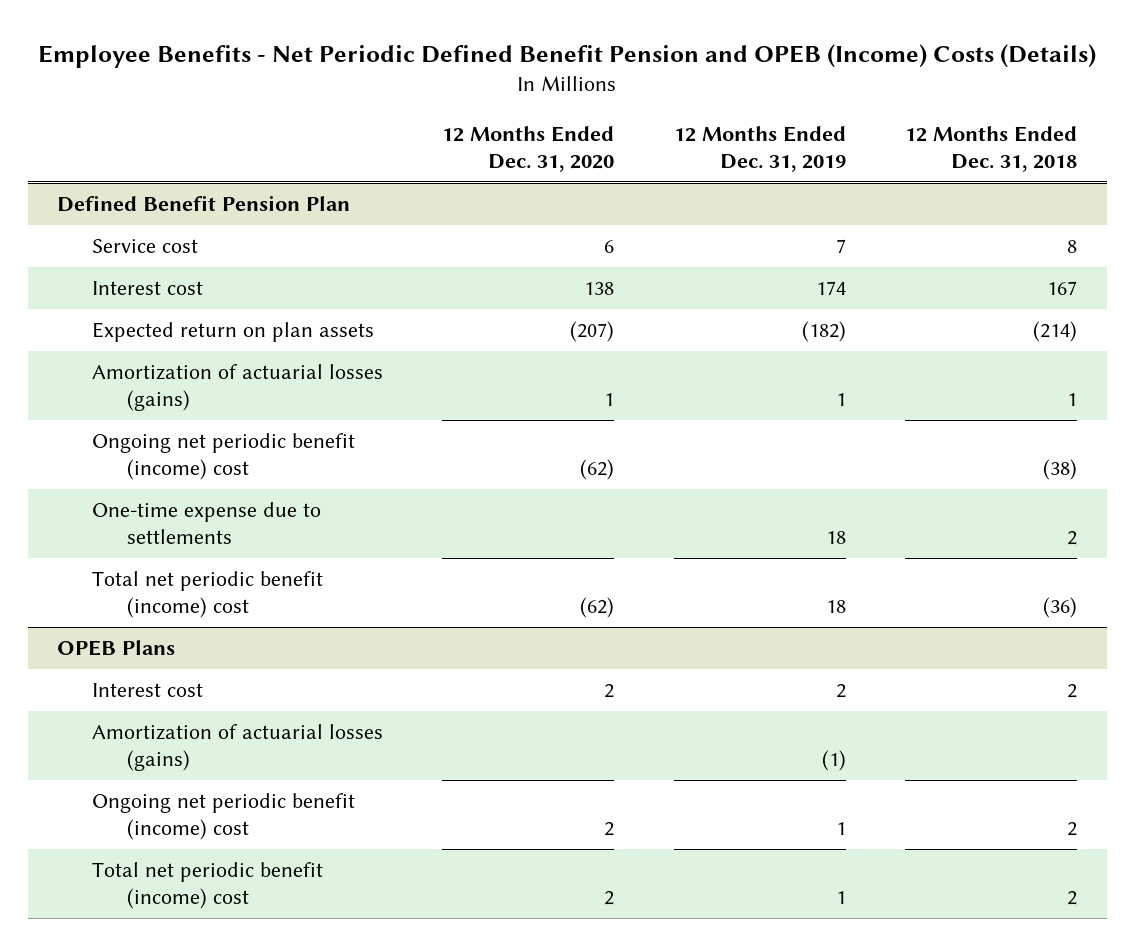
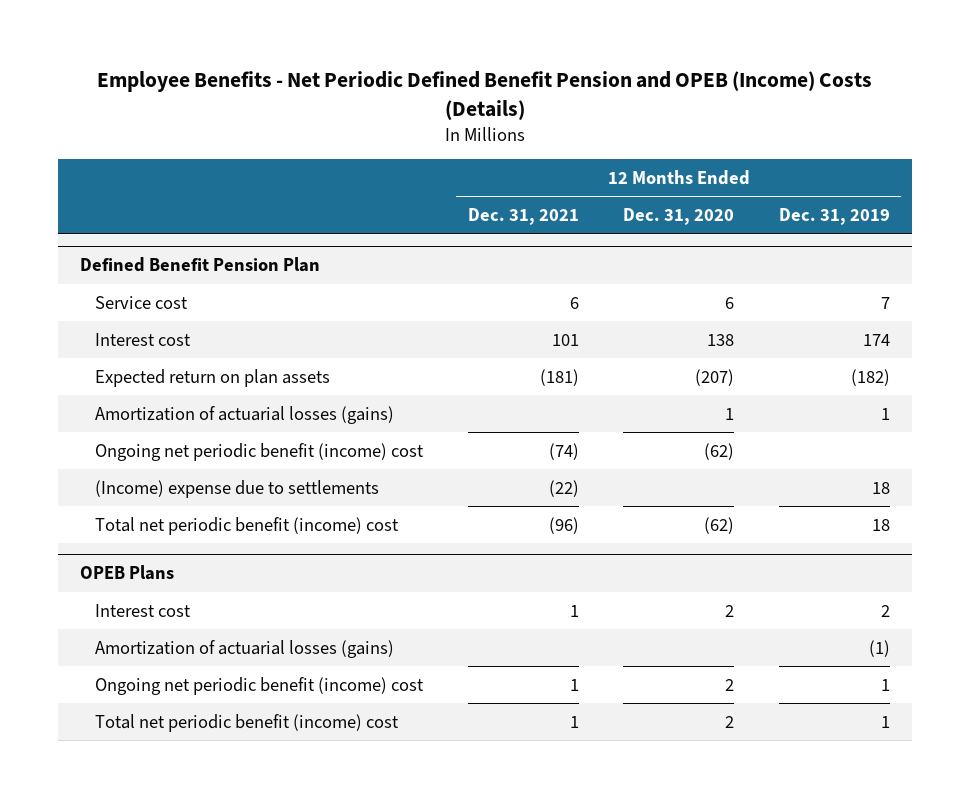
- | 12 Months Ended Dec. 31, 2020 | 12 Months Ended Dec. 31, 2019 | 12 Months Ended Dec. 31, 2018
+ | 12 Months Ended Dec. 31, 2021 | 12 Months Ended Dec. 31, 2020 | 12 Months Ended Dec. 31, 2019
@ Defined Benefit Pension Plan
- One-time expense due to settlements | | 18 | 2
+ (Income) expense due to settlements | (22) | | 18

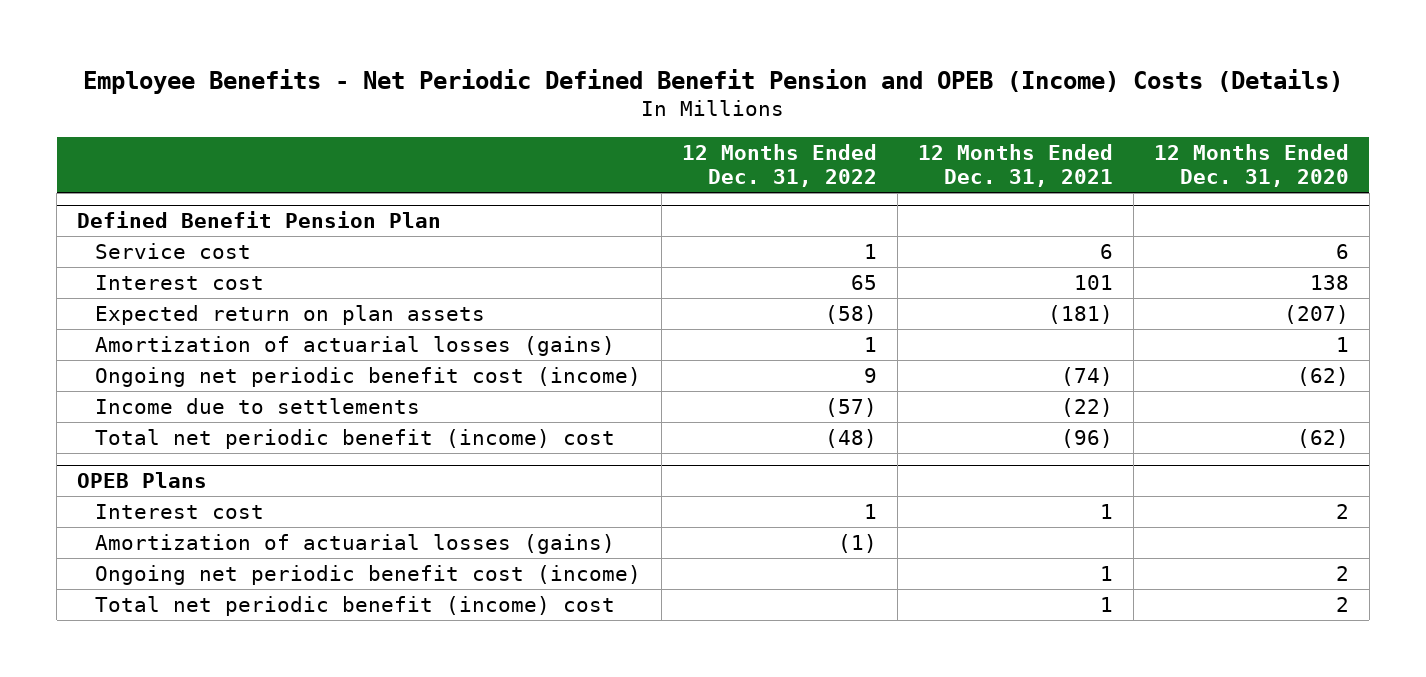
- | 12 Months Ended Dec. 31, 2021 | 12 Months Ended Dec. 31, 2020 | 12 Months Ended Dec. 31, 2019
+ | 12 Months Ended Dec. 31, 2022 | 12 Months Ended Dec. 31, 2021 | 12 Months Ended Dec. 31, 2020
@ Defined Benefit Pension Plan
- Ongoing net periodic benefit (income) cost | (74) | (62) |
- (Income) expense due to settlements | (22) | | 18
+ Ongoing net periodic benefit cost (income) | 9 | (74) | (62)
+ Income due to settlements | (57) | (22) |
@ OPEB Plans
- Ongoing net periodic benefit (income) cost | 1 | 2 | 1
+ Ongoing net periodic benefit cost (income) | | 1 | 2

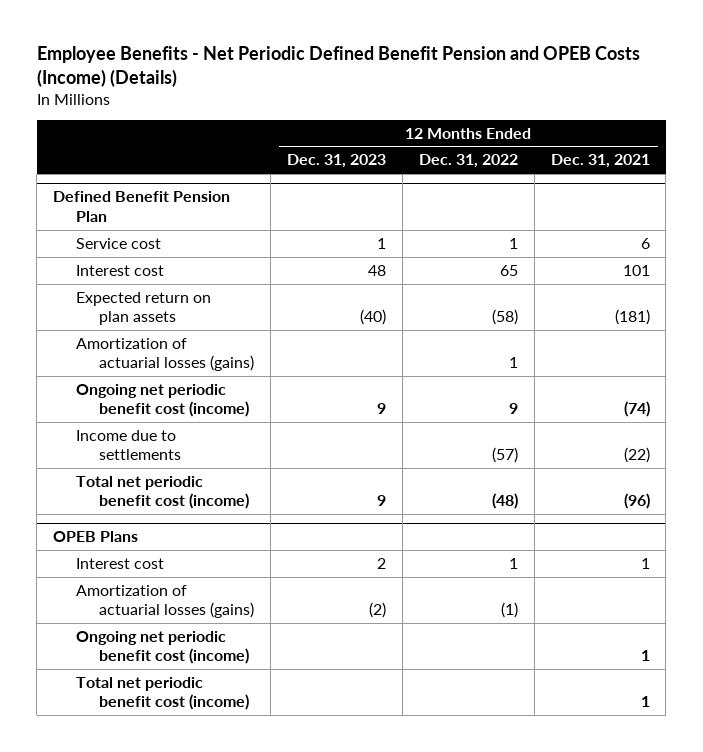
- Employee Benefits - Net Periodic Defined Benefit Pension and OPEB (Income) Costs (Details)
+ Employee Benefits - Net Periodic Defined Benefit Pension and OPEB Costs (Income) (Details)
- | 12 Months Ended Dec. 31, 2022 | 12 Months Ended Dec. 31, 2021 | 12 Months Ended Dec. 31, 2020
+ | 12 Months Ended Dec. 31, 2023 | 12 Months Ended Dec. 31, 2022 | 12 Months Ended Dec. 31, 2021
@ Defined Benefit Pension Plan
- Total net periodic benefit (income) cost | (48) | (96) | (62)
+ Total net periodic benefit cost (income) | 9 | (48) | (96)
@ OPEB Plans
- Total net periodic benefit (income) cost | | 1 | 2
+ Total net periodic benefit cost (income) | | | 1

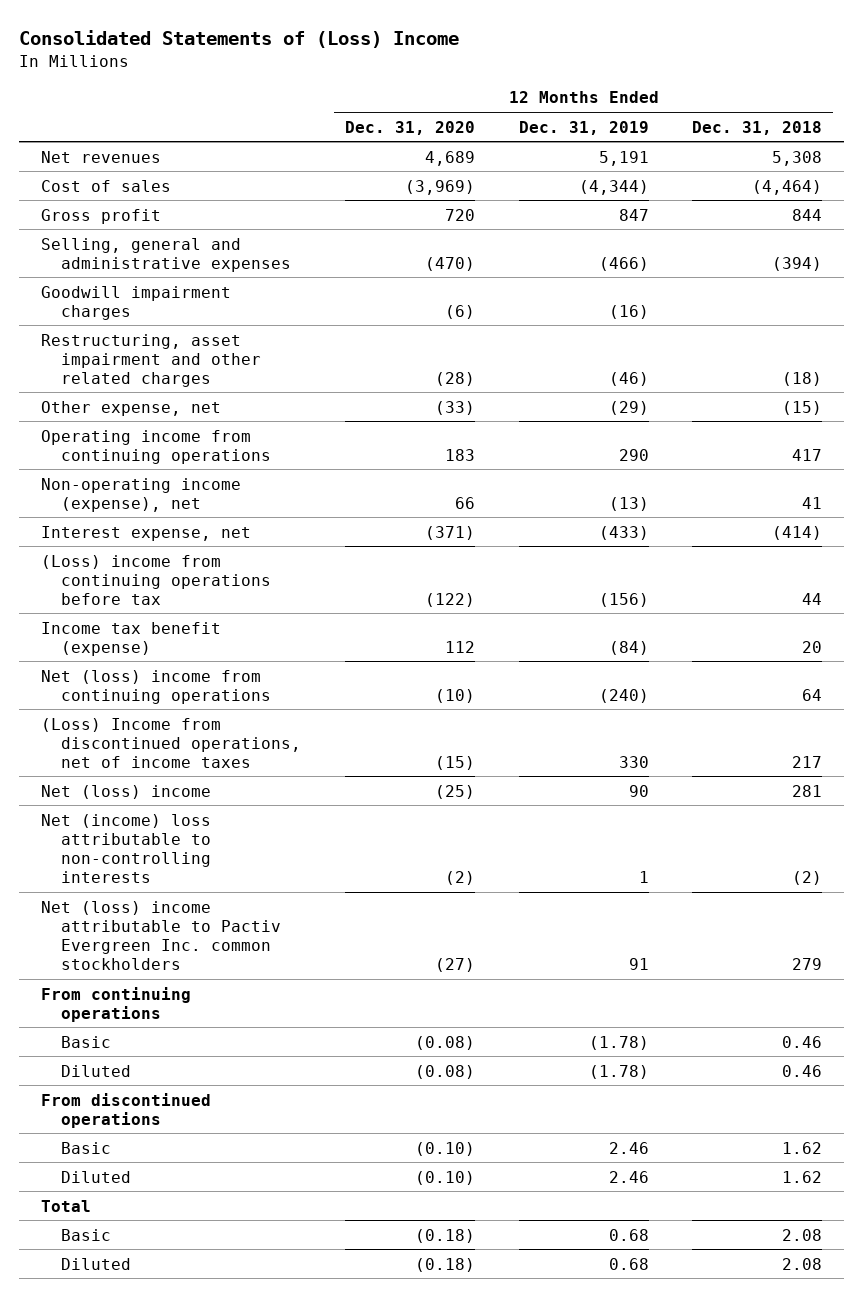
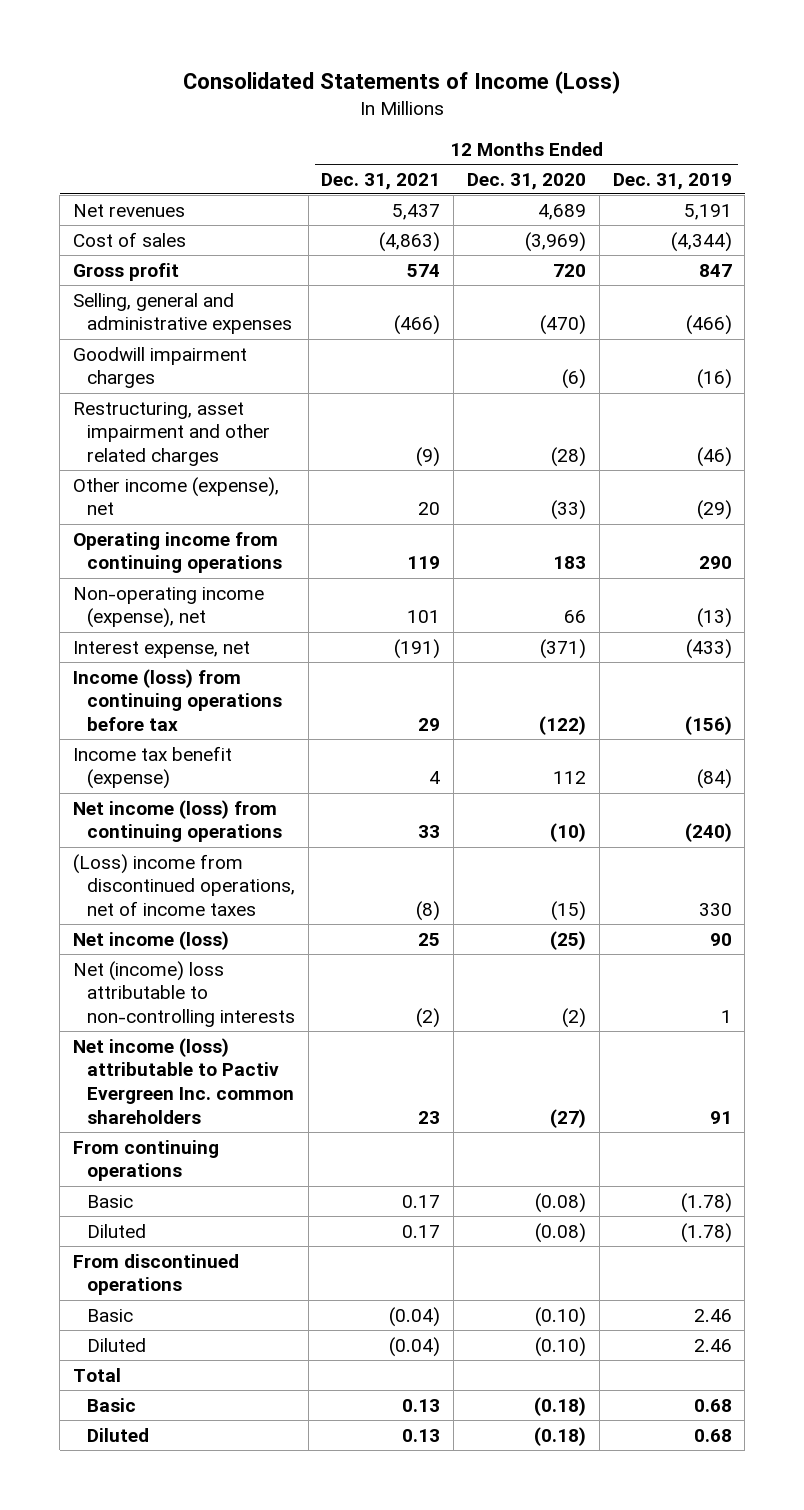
- Consolidated Statements of (Loss) Income
+ Consolidated Statements of Income (Loss)
- | 12 Months Ended Dec. 31, 2020 | 12 Months Ended Dec. 31, 2019 | 12 Months Ended Dec. 31, 2018
+ | 12 Months Ended Dec. 31, 2021 | 12 Months Ended Dec. 31, 2020 | 12 Months Ended Dec. 31, 2019
- Other expense, net | (33) | (29) | (15)
+ Other income (expense), net | 20 | (33) | (29)
- (Loss) income from continuing operations before tax | (122) | (156) | 44
+ Income (loss) from continuing operations before tax | 29 | (122) | (156)
- Net (loss) income from continuing operations | (10) | (240) | 64
- (Loss) Income from discontinued operations, net of income taxes | (15) | 330 | 217
- Net (loss) income | (25) | 90 | 281
+ Net income (loss) from continuing operations | 33 | (10) | (240)
+ (Loss) income from discontinued operations, net of income taxes | (8) | (15) | 330
+ Net income (loss) | 25 | (25) | 90
- Net (loss) income attributable to Pactiv Evergreen Inc. common stockholders | (27) | 91 | 279
+ Net income (loss) attributable to Pactiv Evergreen Inc. common shareholders | 23 | (27) | 91

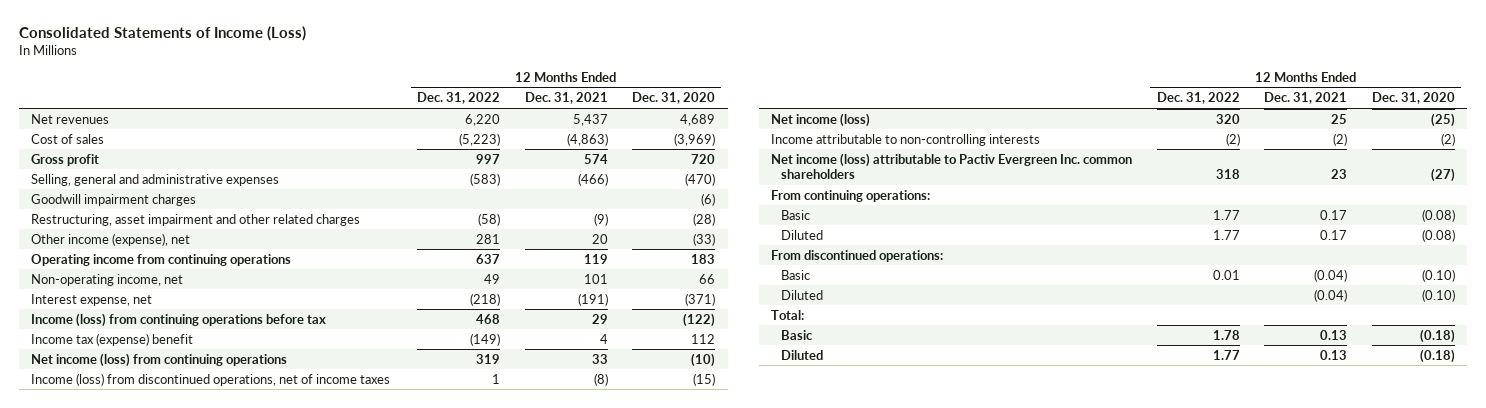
- | 12 Months Ended Dec. 31, 2021 | 12 Months Ended Dec. 31, 2020 | 12 Months Ended Dec. 31, 2019
+ | 12 Months Ended Dec. 31, 2022 | 12 Months Ended Dec. 31, 2021 | 12 Months Ended Dec. 31, 2020
- Non-operating income (expense), net | 101 | 66 | (13)
+ Non-operating income, net | 49 | 101 | 66
- Income tax benefit (expense) | 4 | 112 | (84)
+ Income tax (expense) benefit | (149) | 4 | 112
- (Loss) income from discontinued operations, net of income taxes | (8) | (15) | 330
+ Income (loss) from discontinued operations, net of income taxes | 1 | (8) | (15)
- Net (income) loss attributable to non-controlling interests | (2) | (2) | 1
+ Income attributable to non-controlling interests | (2) | (2) | (2)
- From continuing operations
+ From continuing operations:
- From discontinued operations
+ From discontinued operations:
- Total
+ Total:

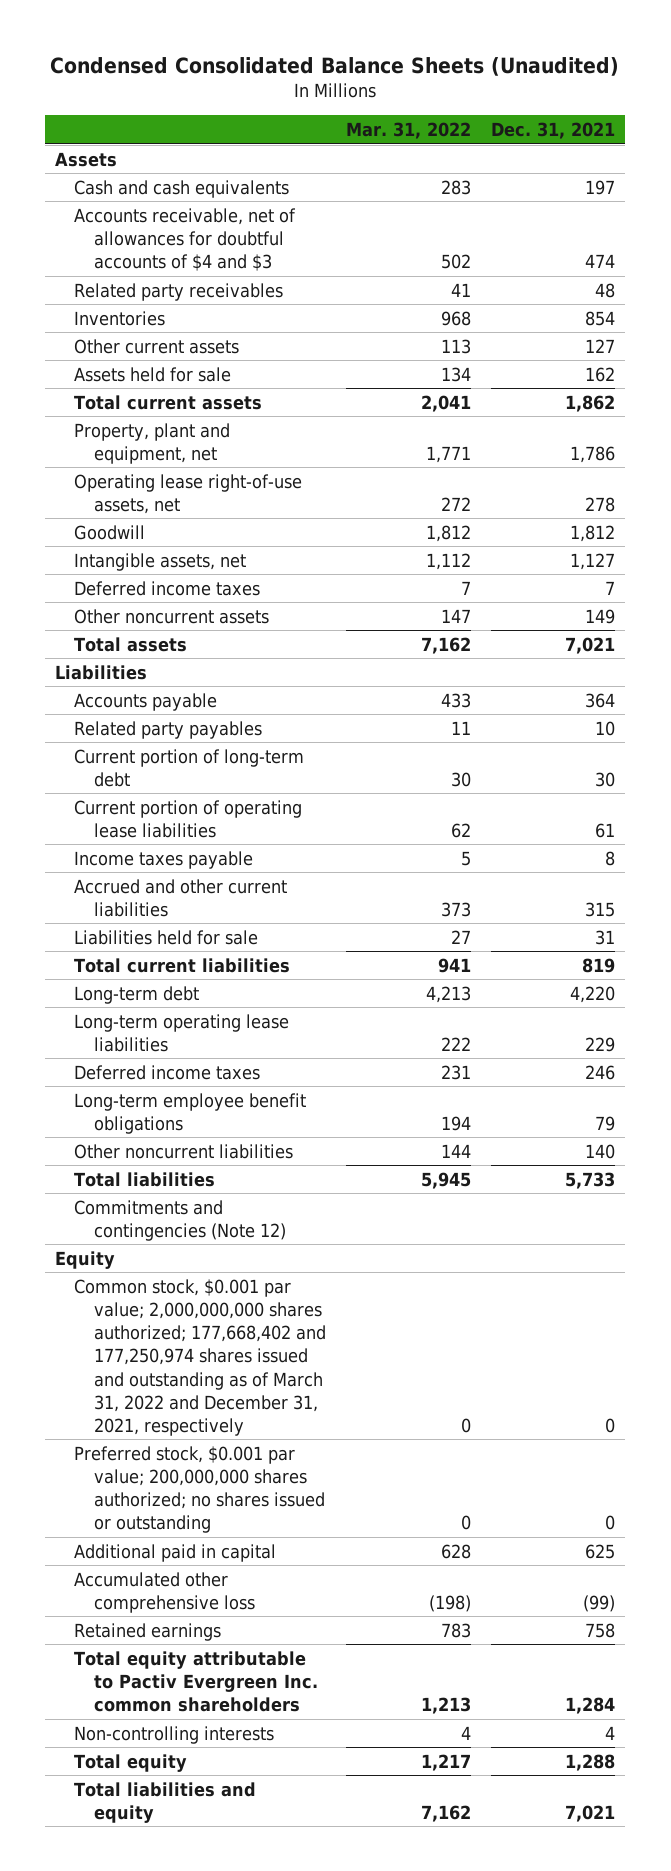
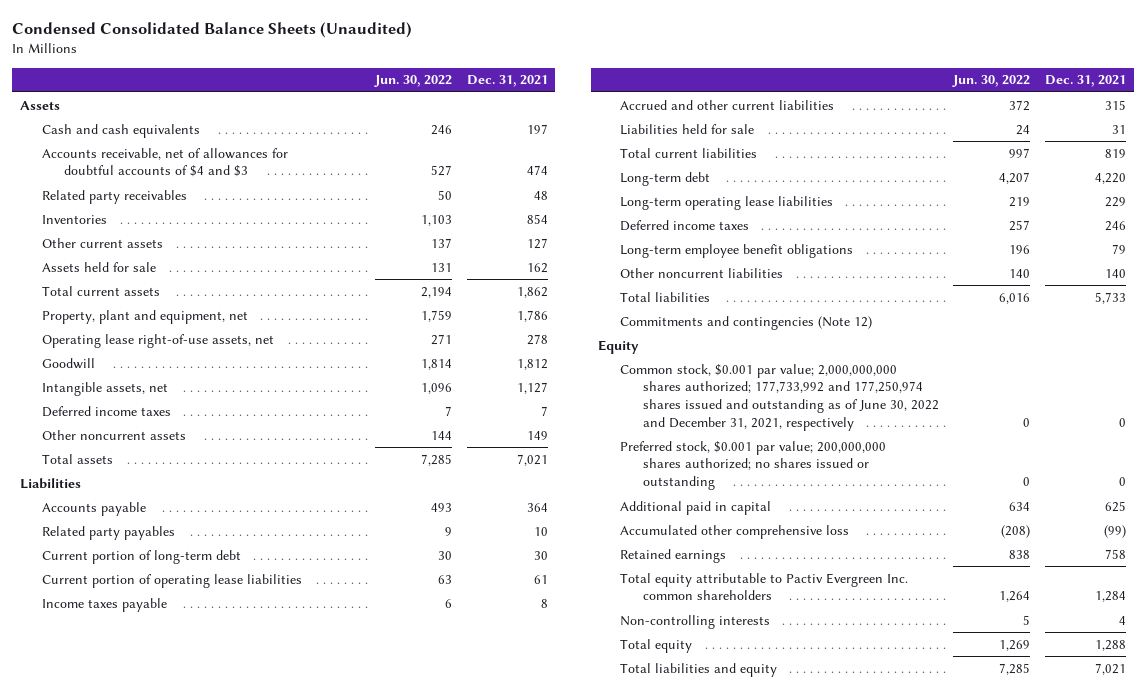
- | Mar. 31, 2022 | Dec. 31, 2021
+ | Jun. 30, 2022 | Dec. 31, 2021
- Common stock, $0.001 par value; 2,000,000,000 shares authorized; 177,668,402 and 177,250,974 shares issued and outstanding as of March 31, 2022 and December 31, 2021, respectively | 0 | 0
+ Common stock, $0.001 par value; 2,000,000,000 shares authorized; 177,733,992 and 177,250,974 shares issued and outstanding as of June 30, 2022 and December 31, 2021, respectively | 0 | 0

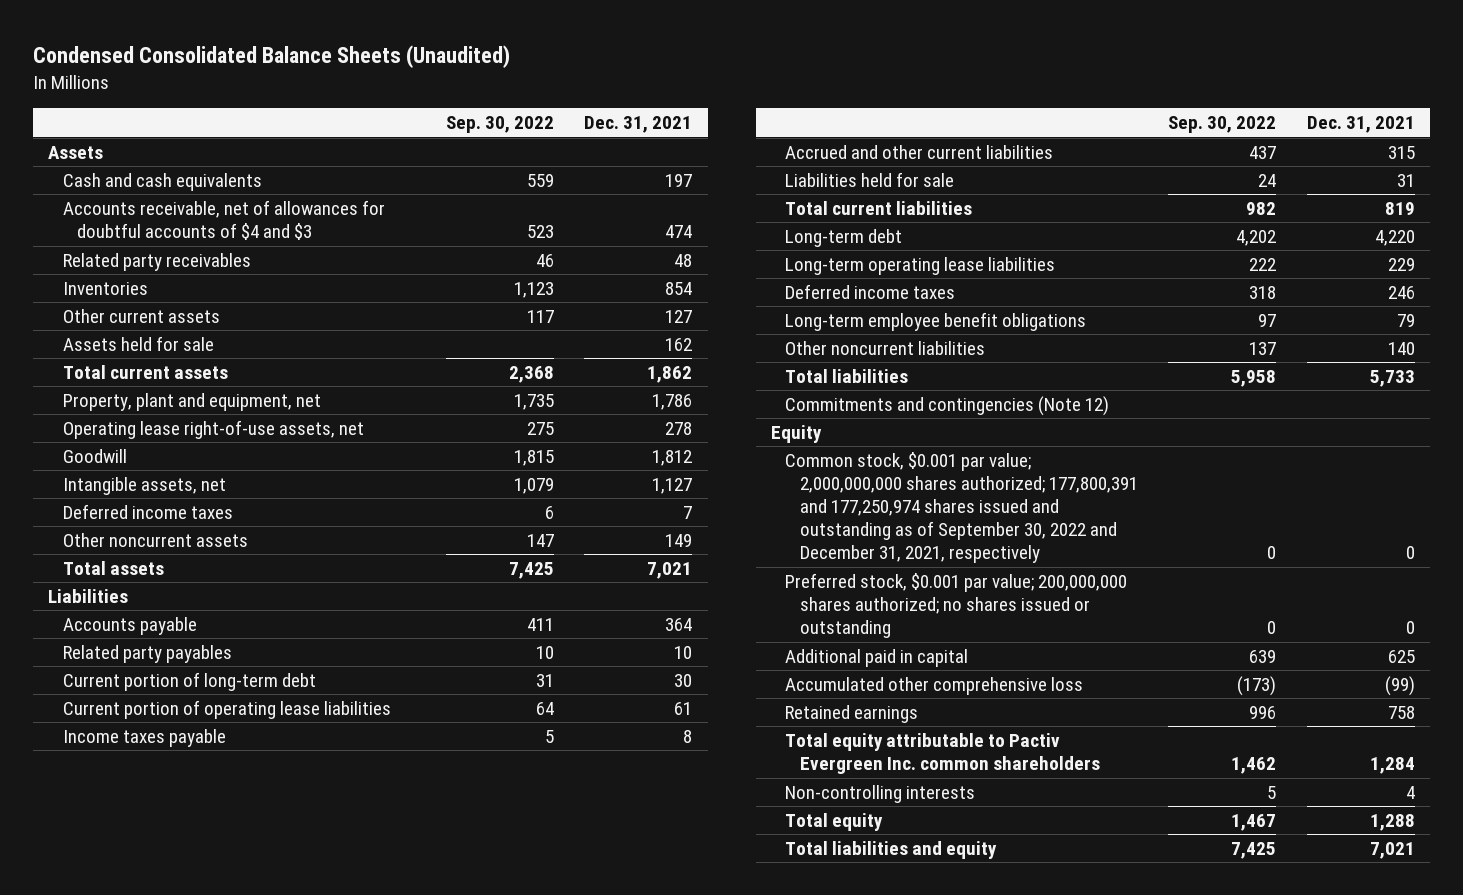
- | Jun. 30, 2022 | Dec. 31, 2021
+ | Sep. 30, 2022 | Dec. 31, 2021
- Common stock, $0.001 par value; 2,000,000,000 shares authorized; 177,733,992 and 177,250,974 shares issued and outstanding as of June 30, 2022 and December 31, 2021, respectively | 0 | 0
+ Common stock, $0.001 par value; 2,000,000,000 shares authorized; 177,800,391 and 177,250,974 shares issued and outstanding as of September 30, 2022 and December 31, 2021, respectively | 0 | 0

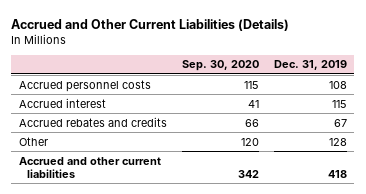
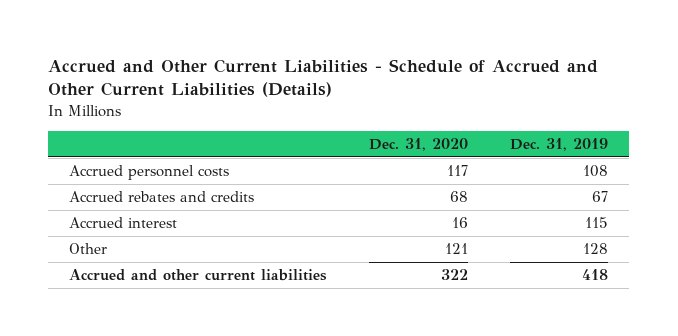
- Accrued and Other Current Liabilities (Details)
+ Accrued and Other Current Liabilities - Schedule of Accrued and Other Current Liabilities (Details)
- | Sep. 30, 2020 | Dec. 31, 2019
+ | Dec. 31, 2020 | Dec. 31, 2019
moved down: Accrued interest | 16 | 115

